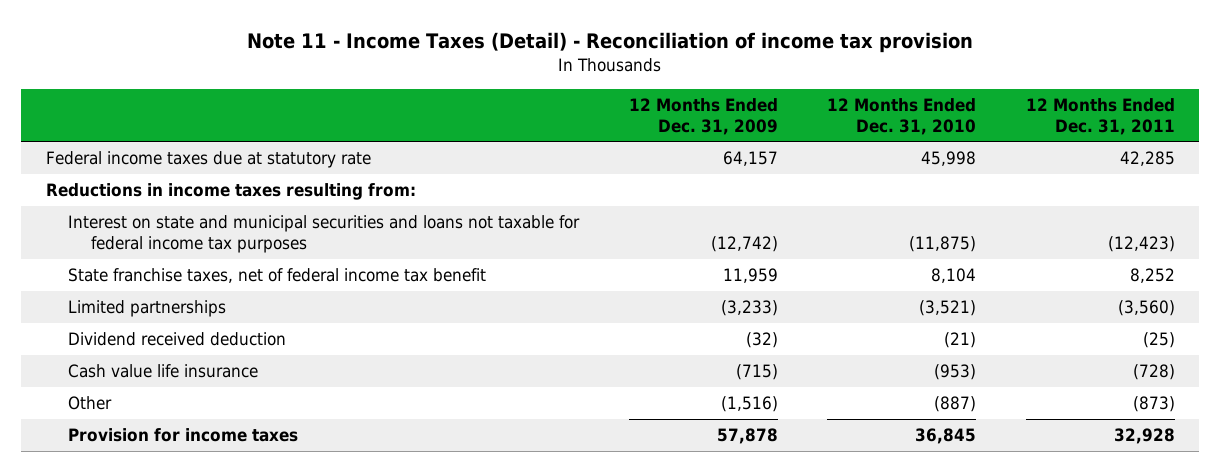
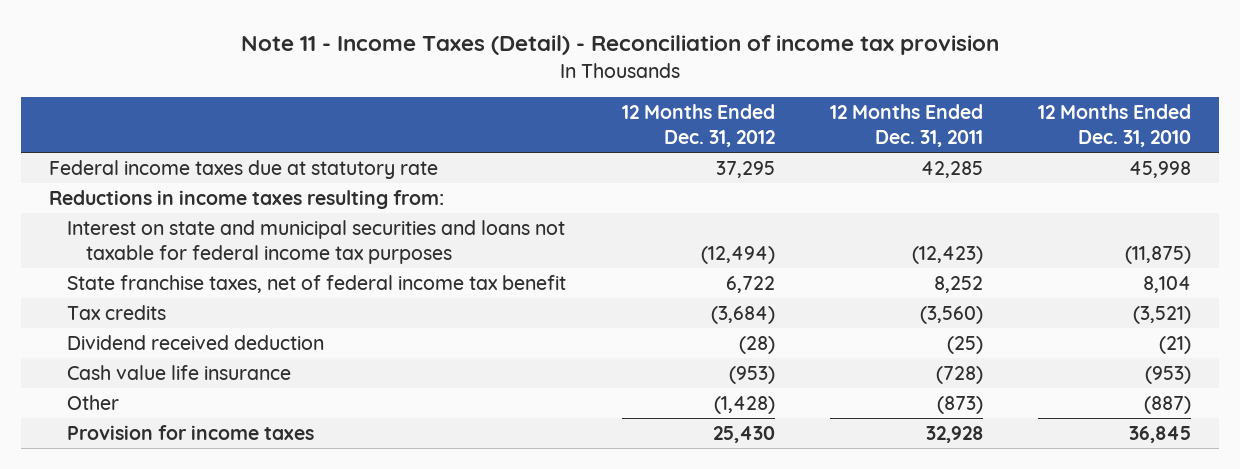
- | 12 Months Ended Dec. 31, 2009 | 12 Months Ended Dec. 31, 2010 | 12 Months Ended Dec. 31, 2011
+ | 12 Months Ended Dec. 31, 2012 | 12 Months Ended Dec. 31, 2011 | 12 Months Ended Dec. 31, 2010
- Limited partnerships | (3,233) | (3,521) | (3,560)
+ Tax credits | (3,684) | (3,560) | (3,521)

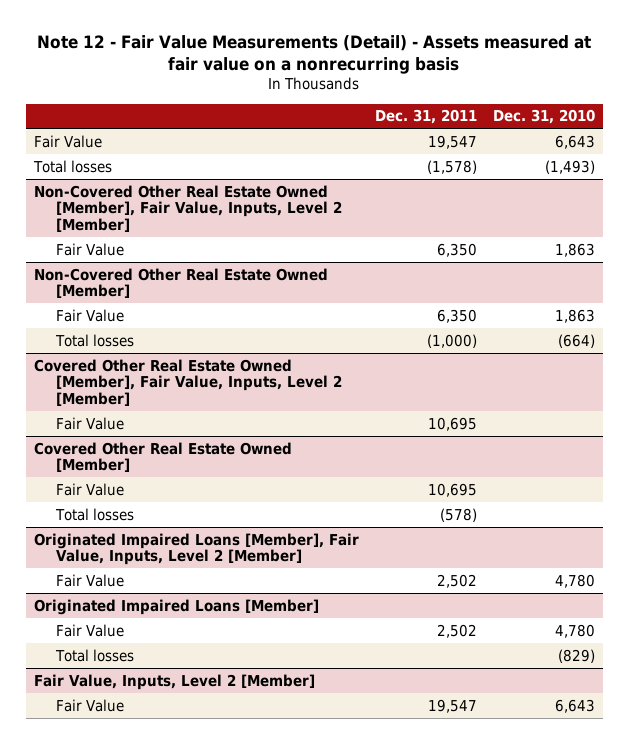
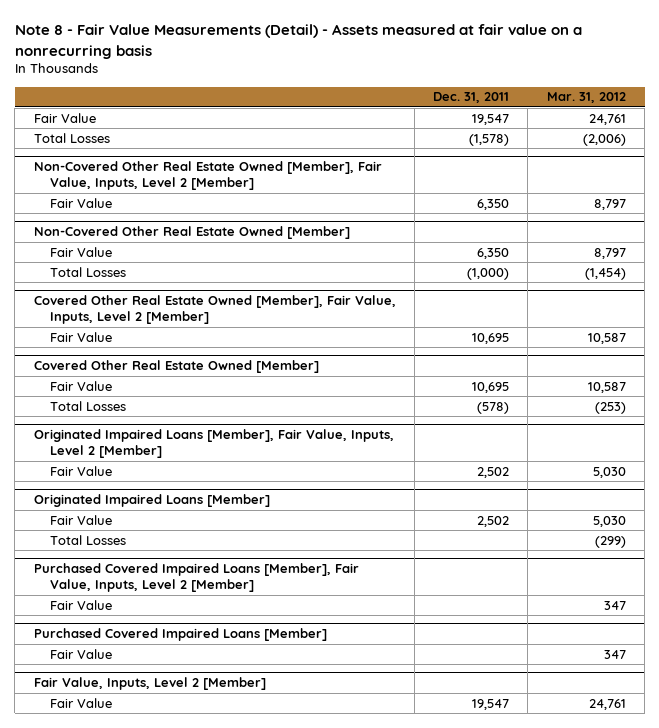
- Note 12 - Fair Value Measurements (Detail) - Assets measured at fair value on a nonrecurring basis
+ Note 8 - Fair Value Measurements (Detail) - Assets measured at fair value on a nonrecurring basis
- | Dec. 31, 2011 | Dec. 31, 2010
+ | Dec. 31, 2011 | Mar. 31, 2012
- Total losses | (1,578) | (1,493)
+ Total Losses | (1,578) | (2,006)
@ Non-Covered Other Real Estate Owned [Member]
- Total losses | (1,000) | (664)
+ Total Losses | (1,000) | (1,454)
@ Covered Other Real Estate Owned [Member]
- Total losses | (578) |
+ Total Losses | (578) | (253)
@ Originated Impaired Loans [Member]
- Total losses | | (829)
+ Total Losses | | (299)
+ Purchased Covered Impaired Loans [Member], Fair Value, Inputs, Level 2 [Member]
+ Fair Value | | 347
+ Purchased Covered Impaired Loans [Member]
+ Fair Value | | 347

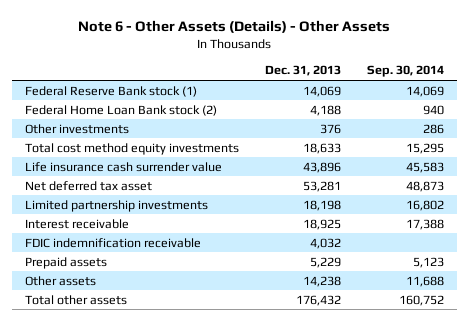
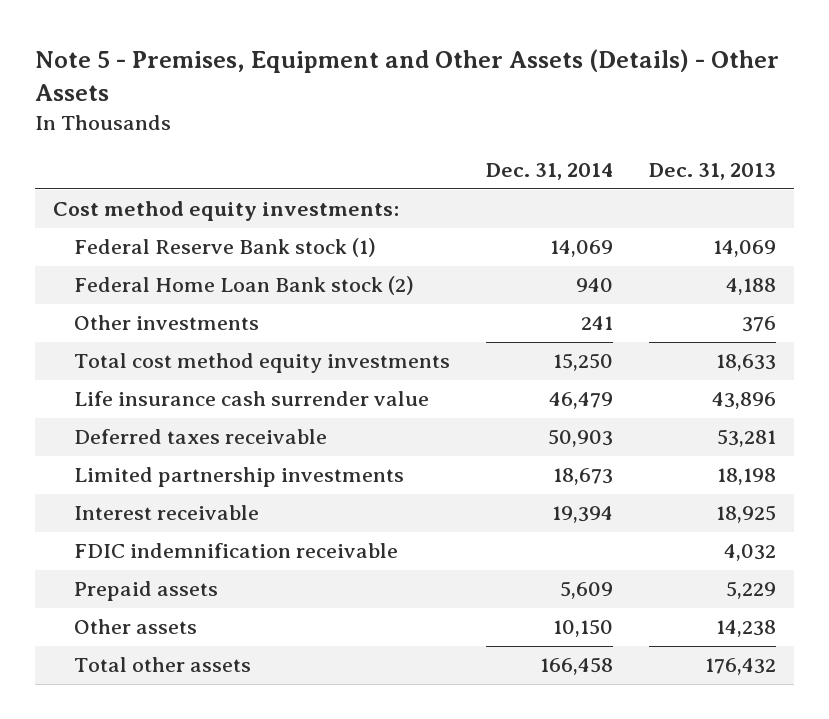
- Note 6 - Other Assets (Details) - Other Assets
+ Note 5 - Premises, Equipment and Other Assets (Details) - Other Assets
- | Dec. 31, 2013 | Sep. 30, 2014
+ | Dec. 31, 2014 | Dec. 31, 2013
+ Cost method equity investments:
- Net deferred tax asset | 53,281 | 48,873
+ Deferred taxes receivable | 50,903 | 53,281

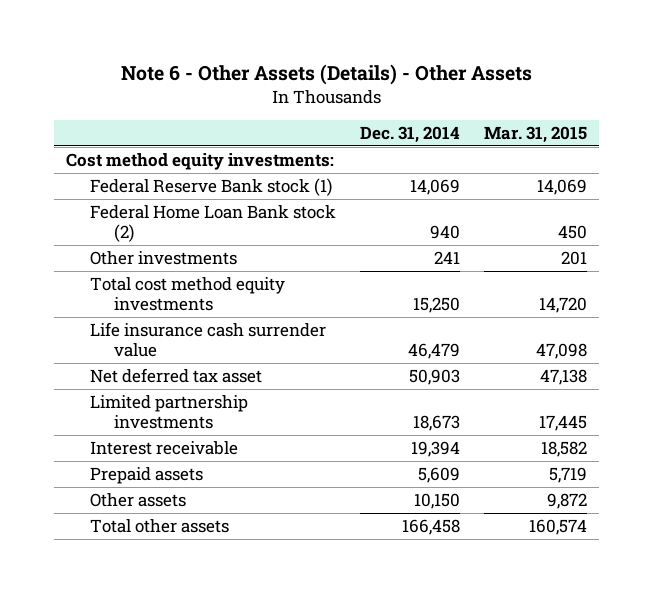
- Note 5 - Premises, Equipment and Other Assets (Details) - Other Assets
+ Note 6 - Other Assets (Details) - Other Assets
- | Dec. 31, 2014 | Dec. 31, 2013
+ | Dec. 31, 2014 | Mar. 31, 2015
- Deferred taxes receivable | 50,903 | 53,281
+ Net deferred tax asset | 50,903 | 47,138
- FDIC indemnification receivable | | 4,032

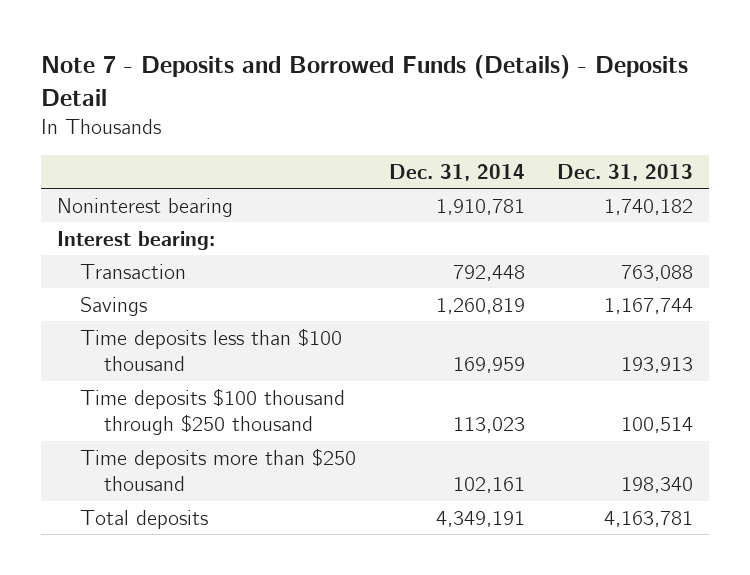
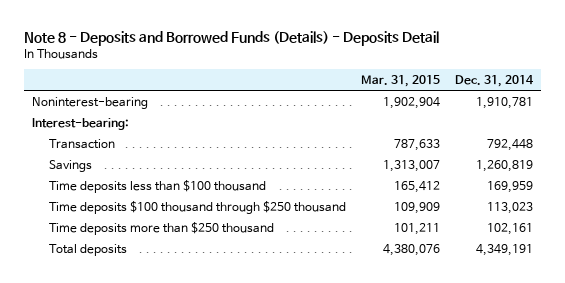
- Note 7 - Deposits and Borrowed Funds (Details) - Deposits Detail
+ Note 8 - Deposits and Borrowed Funds (Details) - Deposits Detail
- | Dec. 31, 2014 | Dec. 31, 2013
+ | Mar. 31, 2015 | Dec. 31, 2014
- Noninterest bearing | 1,910,781 | 1,740,182
- Interest bearing:
+ Noninterest-bearing | 1,902,904 | 1,910,781
+ Interest-bearing:

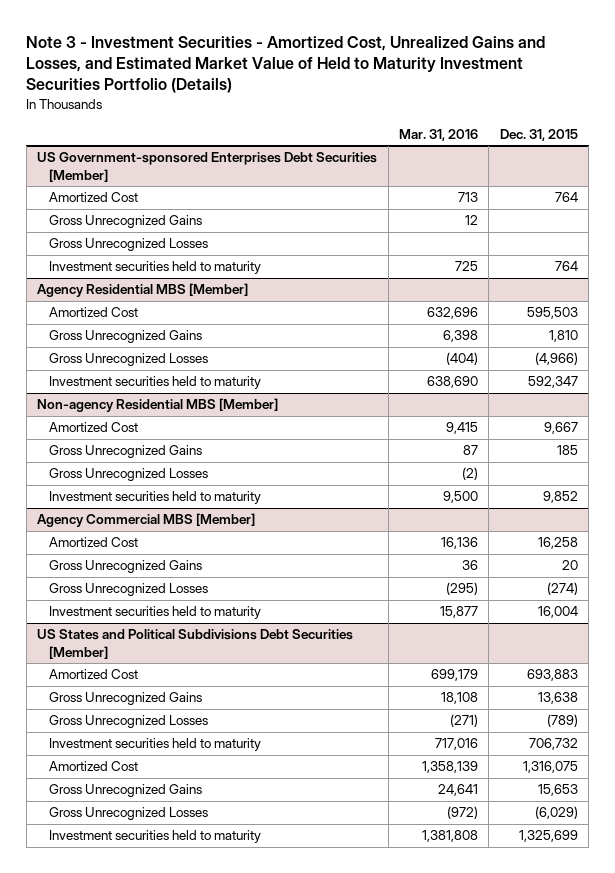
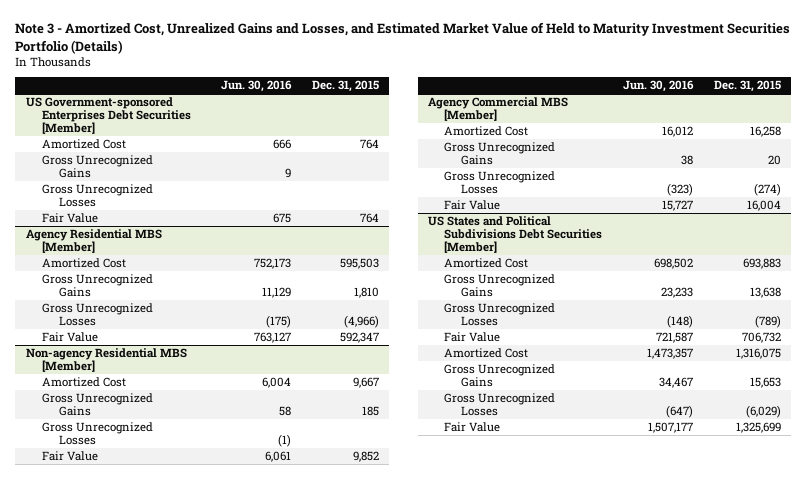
- Note 3 - Investment Securities - Amortized Cost, Unrealized Gains and Losses, and Estimated Market Value of Held to Maturity Investment Securities Portfolio (Details)
+ Note 3 - Amortized Cost, Unrealized Gains and Losses, and Estimated Market Value of Held to Maturity Investment Securities Portfolio (Details)
- | Mar. 31, 2016 | Dec. 31, 2015
+ | Jun. 30, 2016 | Dec. 31, 2015
@ US Government-sponsored Enterprises Debt Securities [Member]
- Investment securities held to maturity | 725 | 764
+ Fair Value | 675 | 764
@ Agency Residential MBS [Member]
- Investment securities held to maturity | 638,690 | 592,347
+ Fair Value | 763,127 | 592,347
@ Non-agency Residential MBS [Member]
- Investment securities held to maturity | 9,500 | 9,852
+ Fair Value | 6,061 | 9,852
@ Agency Commercial MBS [Member]
- Investment securities held to maturity | 15,877 | 16,004
+ Fair Value | 15,727 | 16,004
@ US States and Political Subdivisions Debt Securities [Member]
- Investment securities held to maturity | 717,016 | 706,732
+ Fair Value | 721,587 | 706,732
- Investment securities held to maturity | 1,381,808 | 1,325,699
+ Fair Value | 1,507,177 | 1,325,699

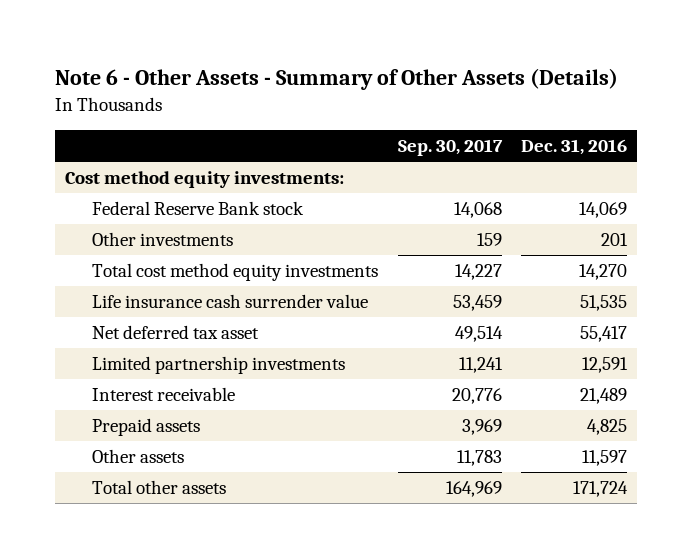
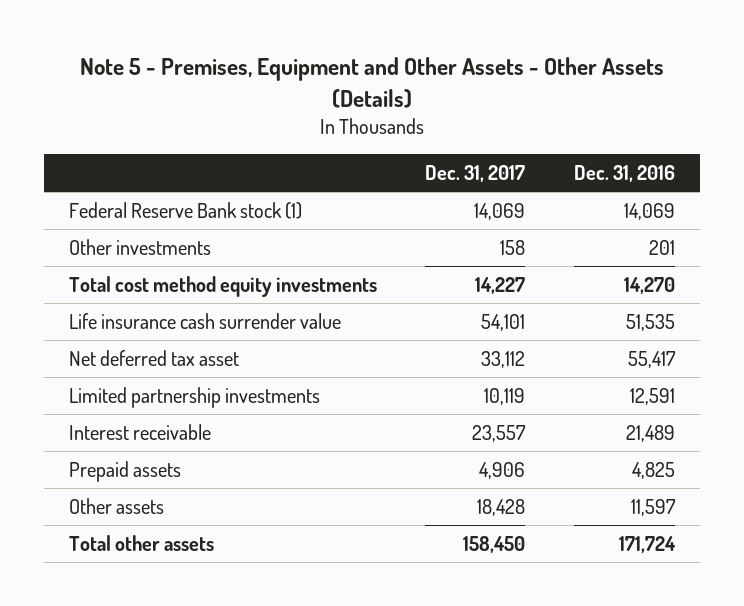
- Note 6 - Other Assets - Summary of Other Assets (Details)
+ Note 5 - Premises, Equipment and Other Assets - Other Assets (Details)
- | Sep. 30, 2017 | Dec. 31, 2016
+ | Dec. 31, 2017 | Dec. 31, 2016
- Cost method equity investments:
- Federal Reserve Bank stock | 14,068 | 14,069
+ Federal Reserve Bank stock (1) | 14,069 | 14,069

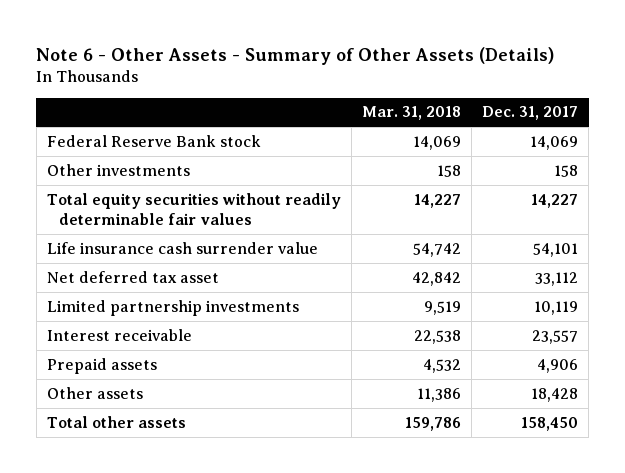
- Note 5 - Premises, Equipment and Other Assets - Other Assets (Details)
+ Note 6 - Other Assets - Summary of Other Assets (Details)
- | Dec. 31, 2017 | Dec. 31, 2016
+ | Mar. 31, 2018 | Dec. 31, 2017
- Federal Reserve Bank stock (1) | 14,069 | 14,069
+ Federal Reserve Bank stock | 14,069 | 14,069
- Total cost method equity investments | 14,227 | 14,270
+ Total equity securities without readily determinable fair values | 14,227 | 14,227

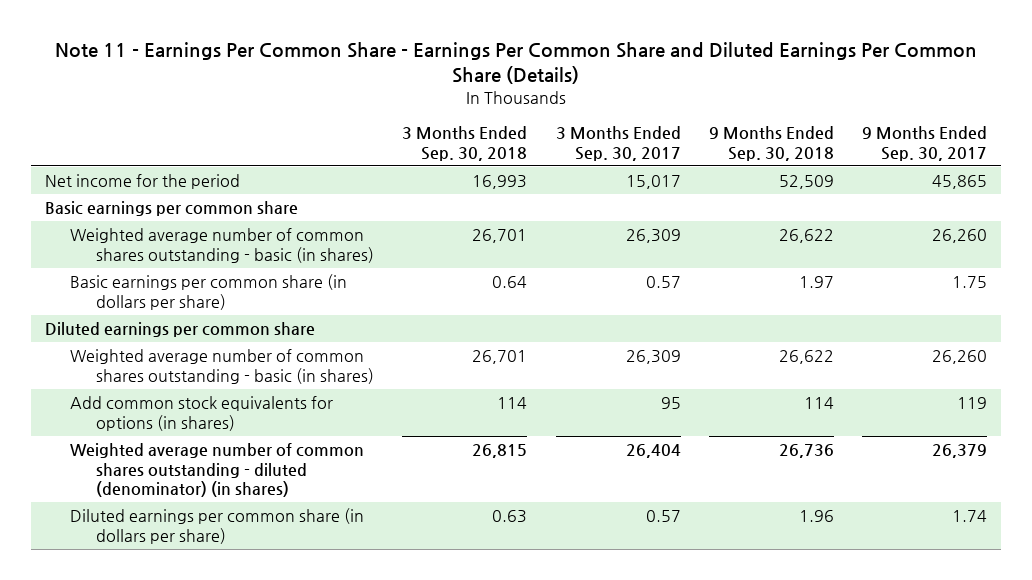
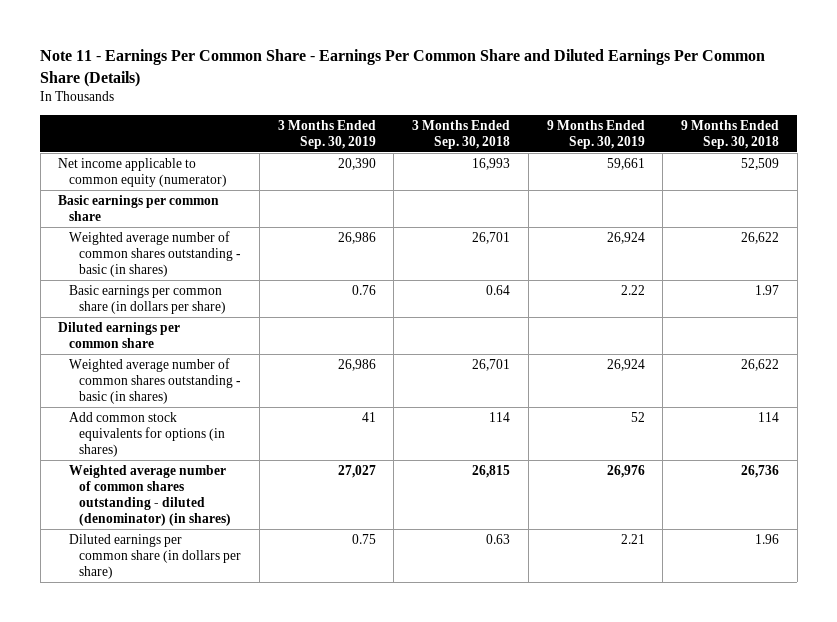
- | 3 Months Ended Sep. 30, 2018 | 3 Months Ended Sep. 30, 2017 | 9 Months Ended Sep. 30, 2018 | 9 Months Ended Sep. 30, 2017
+ | 3 Months Ended Sep. 30, 2019 | 3 Months Ended Sep. 30, 2018 | 9 Months Ended Sep. 30, 2019 | 9 Months Ended Sep. 30, 2018
- Net income for the period | 16,993 | 15,017 | 52,509 | 45,865
+ Net income applicable to common equity (numerator) | 20,390 | 16,993 | 59,661 | 52,509

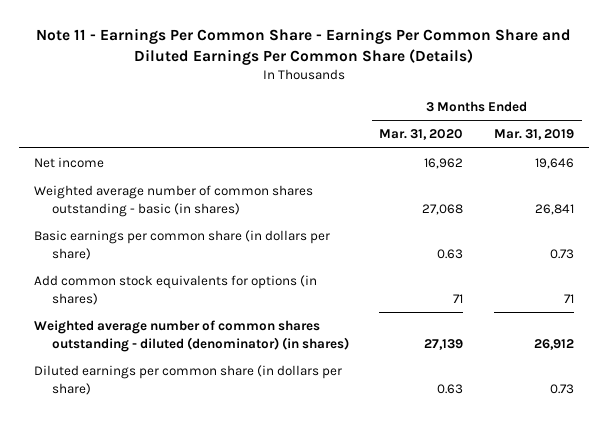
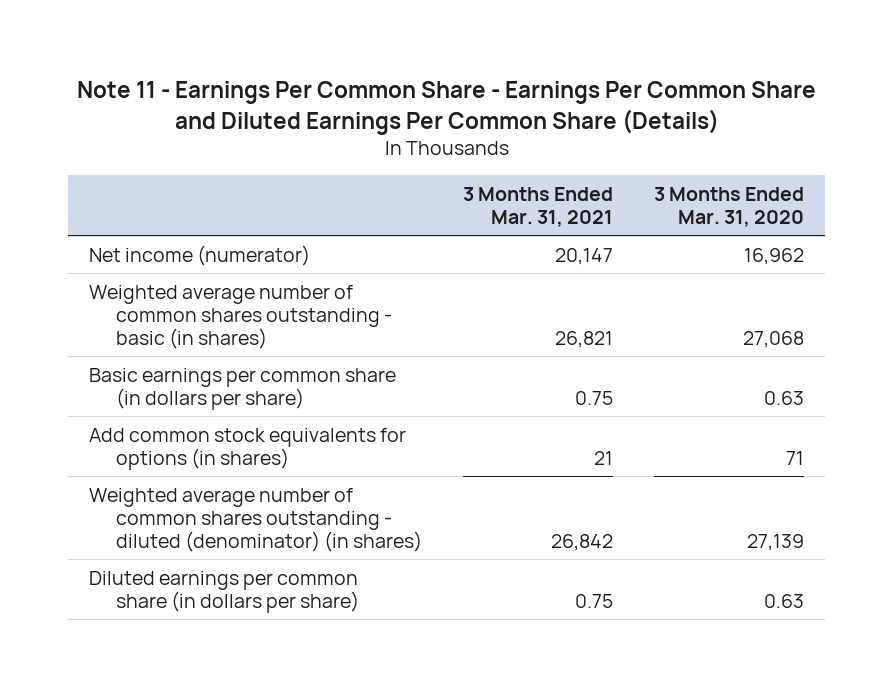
- | 3 Months Ended Mar. 31, 2020 | 3 Months Ended Mar. 31, 2019
+ | 3 Months Ended Mar. 31, 2021 | 3 Months Ended Mar. 31, 2020
- Net income | 16,962 | 19,646
+ Net income (numerator) | 20,147 | 16,962

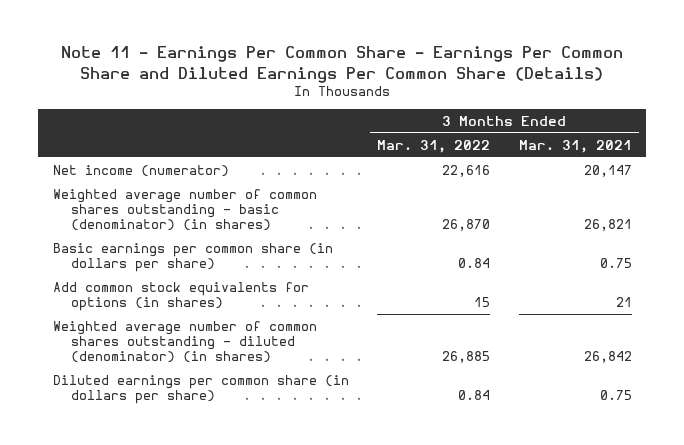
- | 3 Months Ended Mar. 31, 2021 | 3 Months Ended Mar. 31, 2020
+ | 3 Months Ended Mar. 31, 2022 | 3 Months Ended Mar. 31, 2021
- Weighted average number of common shares outstanding - basic (in shares) | 26,821 | 27,068
+ Weighted average number of common shares outstanding - basic (denominator) (in shares) | 26,870 | 26,821

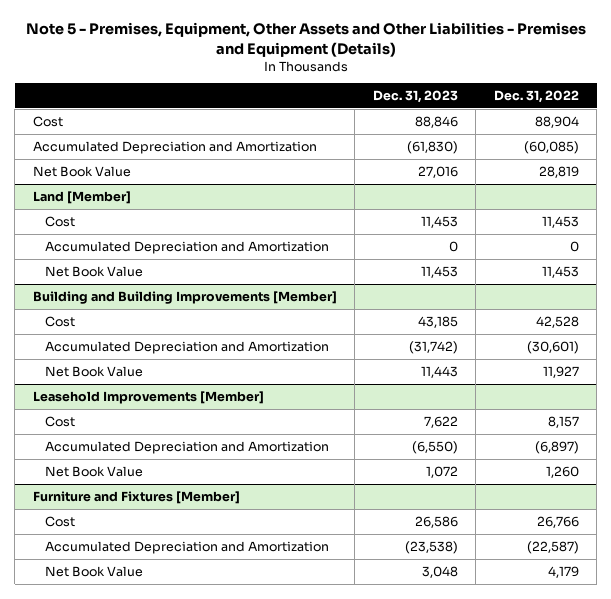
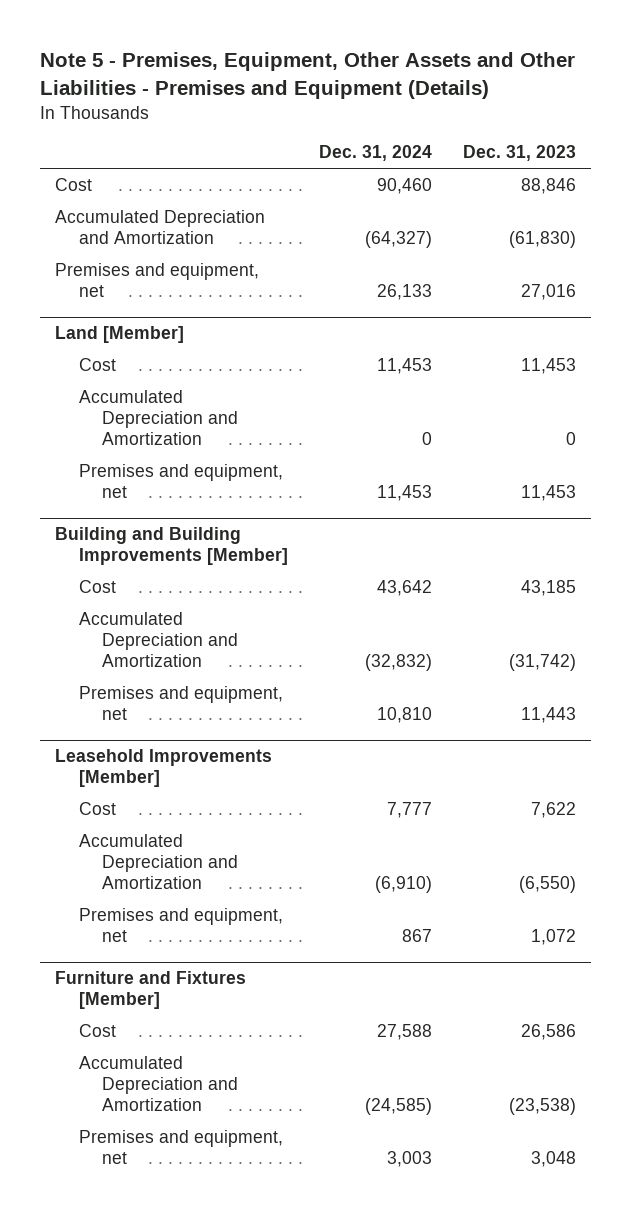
- | Dec. 31, 2023 | Dec. 31, 2022
+ | Dec. 31, 2024 | Dec. 31, 2023
- Net Book Value | 27,016 | 28,819
+ Premises and equipment, net | 26,133 | 27,016
@ Land [Member]
- Net Book Value | 11,453 | 11,453
+ Premises and equipment, net | 11,453 | 11,453
@ Building and Building Improvements [Member]
- Net Book Value | 11,443 | 11,927
+ Premises and equipment, net | 10,810 | 11,443
@ Leasehold Improvements [Member]
- Net Book Value | 1,072 | 1,260
+ Premises and equipment, net | 867 | 1,072
@ Furniture and Fixtures [Member]
- Net Book Value | 3,048 | 4,179
+ Premises and equipment, net | 3,003 | 3,048

